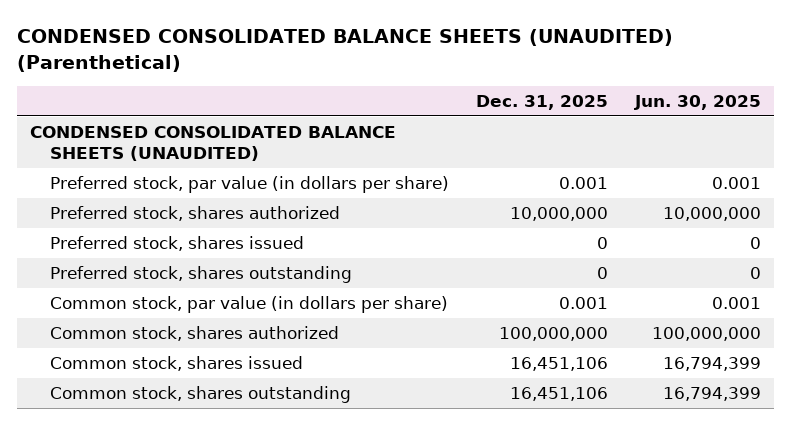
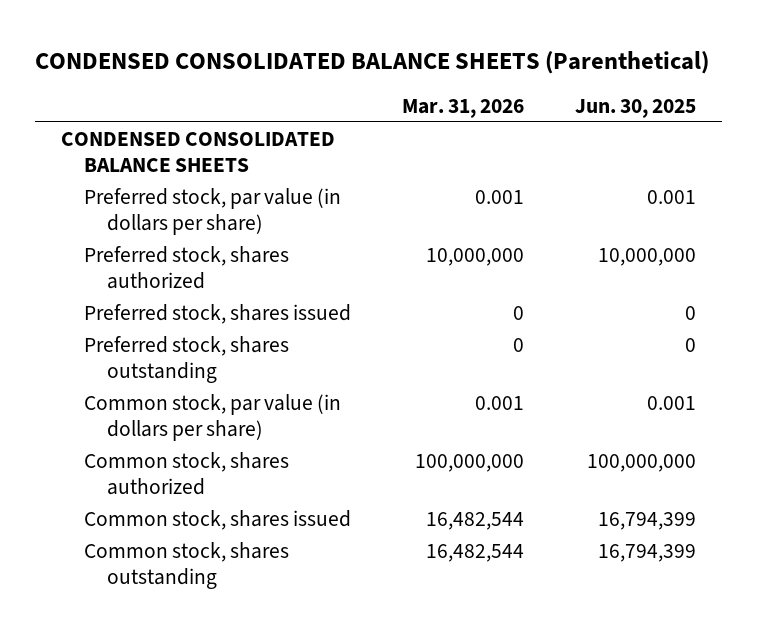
- CONDENSED CONSOLIDATED BALANCE SHEETS (UNAUDITED) (Parenthetical)
+ CONDENSED CONSOLIDATED BALANCE SHEETS (Parenthetical)
- | Dec. 31, 2025 | Jun. 30, 2025
+ | Mar. 31, 2026 | Jun. 30, 2025
- CONDENSED CONSOLIDATED BALANCE SHEETS (UNAUDITED)
+ CONDENSED CONSOLIDATED BALANCE SHEETS

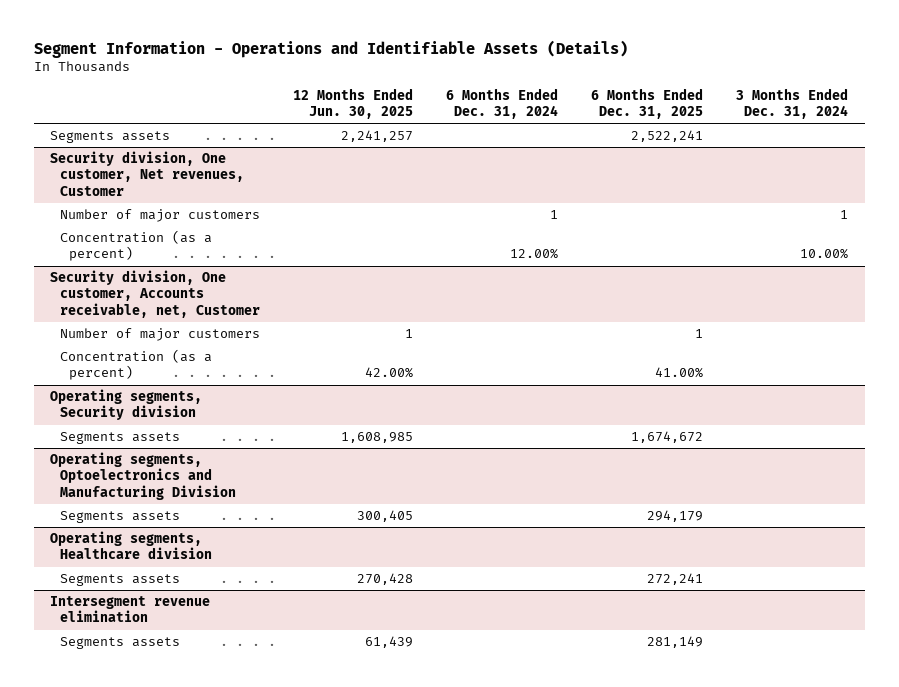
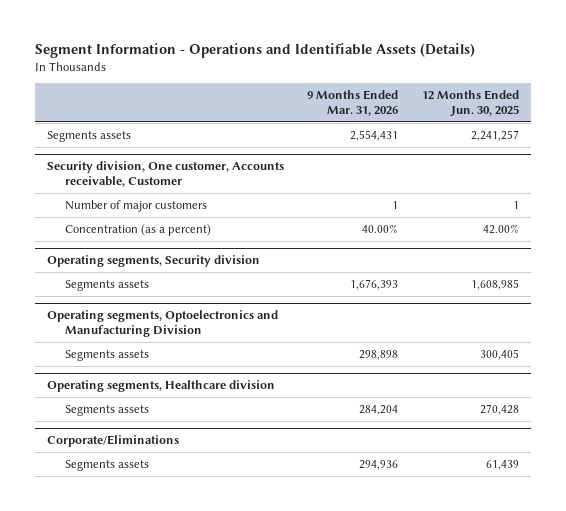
- | 12 Months Ended Jun. 30, 2025 | 6 Months Ended Dec. 31, 2024 | 6 Months Ended Dec. 31, 2025 | 3 Months Ended Dec. 31, 2024
+ | 9 Months Ended Mar. 31, 2026 | 12 Months Ended Jun. 30, 2025
- Security division, One customer, Net revenues, Customer
- Number of major customers | | 1 | | 1
- Concentration (as a percent) | | 12.00% | | 10.00%
- Security division, One customer, Accounts receivable, net, Customer
+ Security division, One customer, Accounts receivable, Customer
- Intersegment revenue elimination
+ Corporate/Eliminations

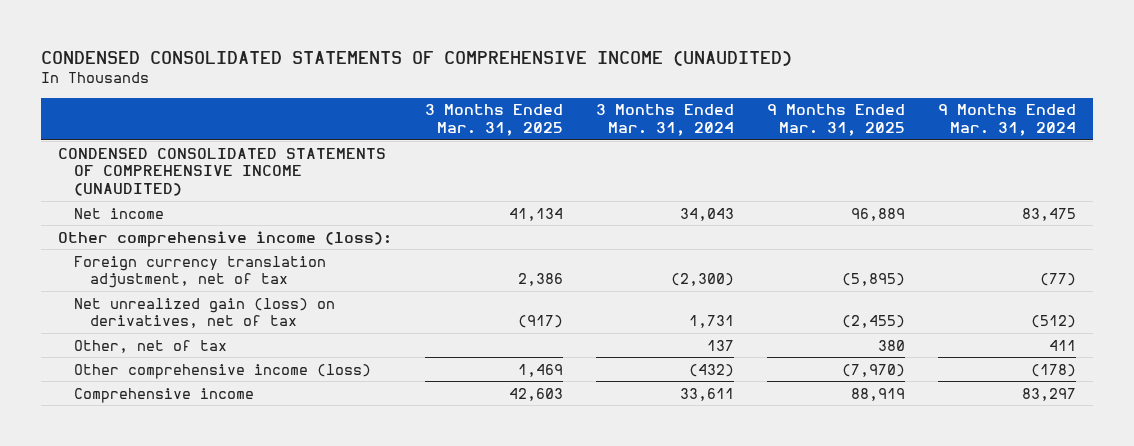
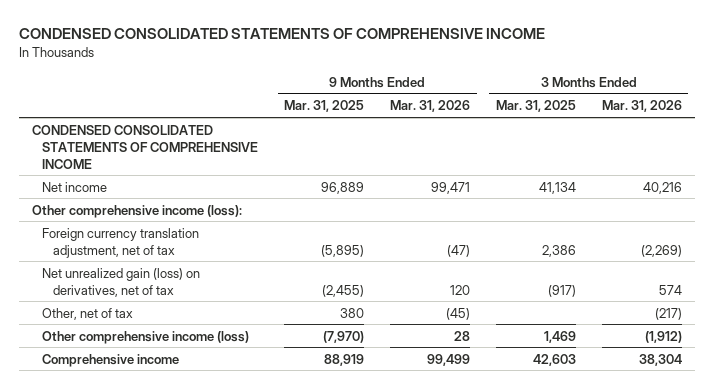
- CONDENSED CONSOLIDATED STATEMENTS OF COMPREHENSIVE INCOME (UNAUDITED)
+ CONDENSED CONSOLIDATED STATEMENTS OF COMPREHENSIVE INCOME
- | 3 Months Ended Mar. 31, 2025 | 3 Months Ended Mar. 31, 2024 | 9 Months Ended Mar. 31, 2025 | 9 Months Ended Mar. 31, 2024
+ | 9 Months Ended Mar. 31, 2025 | 9 Months Ended Mar. 31, 2026 | 3 Months Ended Mar. 31, 2025 | 3 Months Ended Mar. 31, 2026
- CONDENSED CONSOLIDATED STATEMENTS OF COMPREHENSIVE INCOME (UNAUDITED)
+ CONDENSED CONSOLIDATED STATEMENTS OF COMPREHENSIVE INCOME

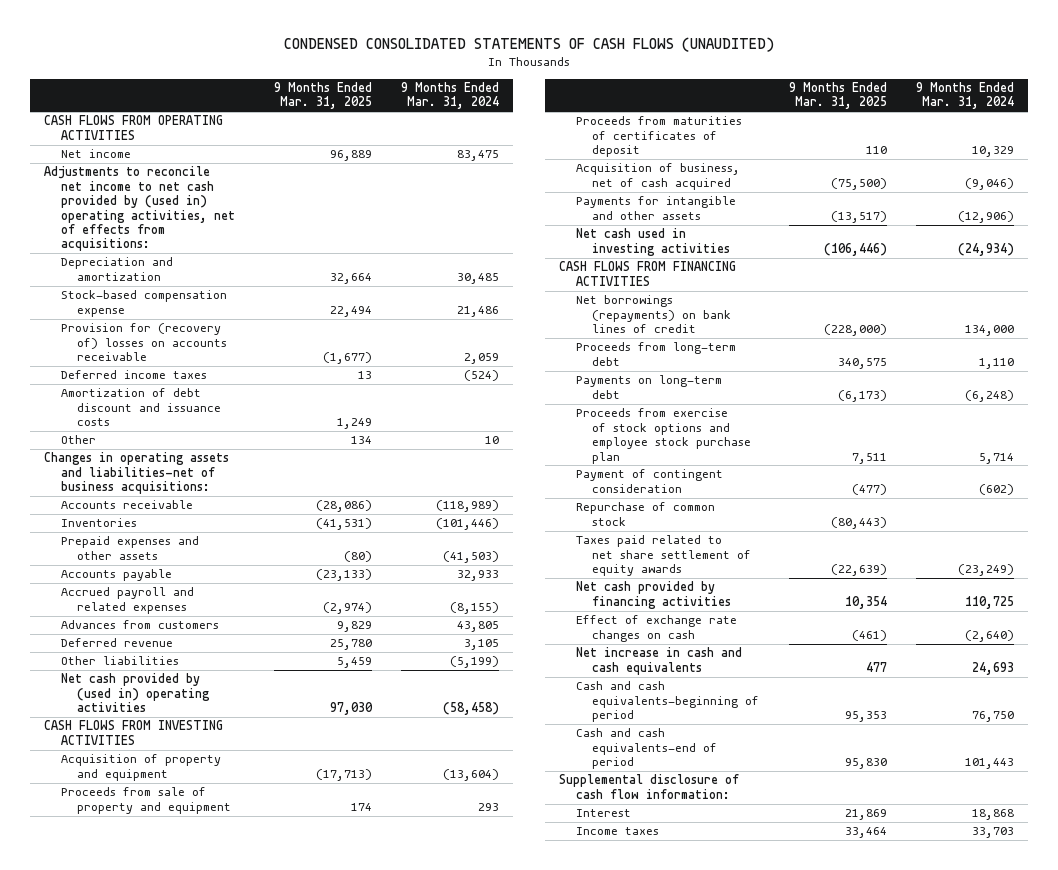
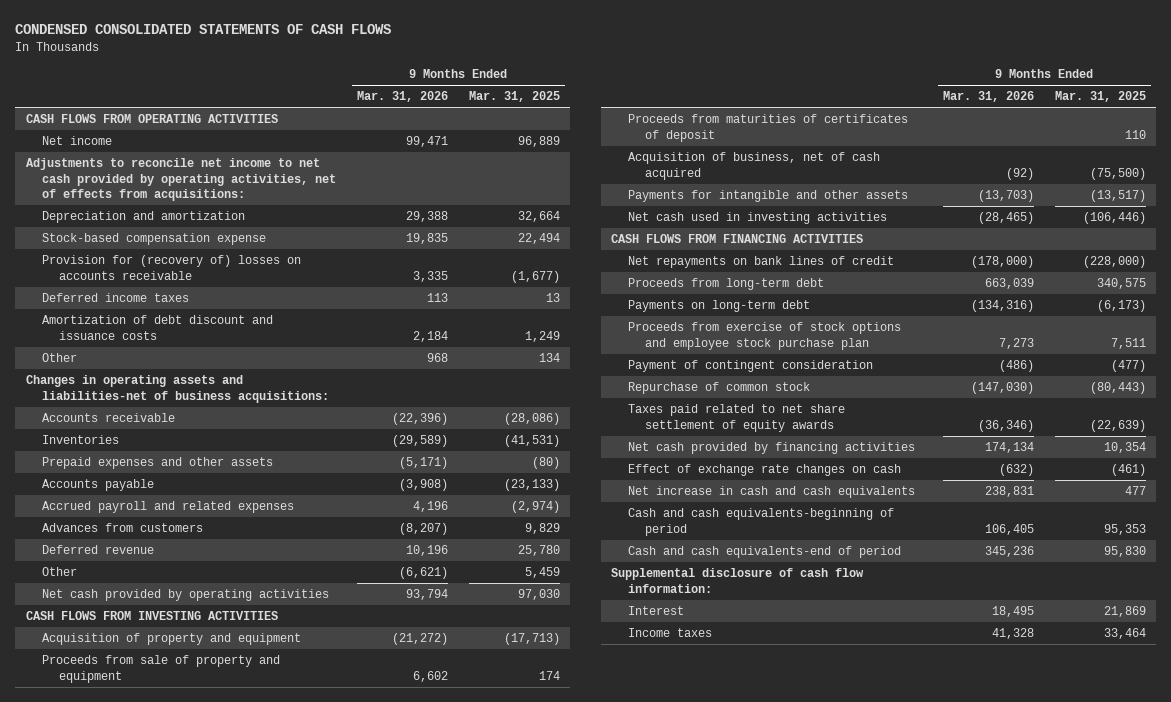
- CONDENSED CONSOLIDATED STATEMENTS OF CASH FLOWS (UNAUDITED)
+ CONDENSED CONSOLIDATED STATEMENTS OF CASH FLOWS
- | 9 Months Ended Mar. 31, 2025 | 9 Months Ended Mar. 31, 2024
+ | 9 Months Ended Mar. 31, 2026 | 9 Months Ended Mar. 31, 2025
- Adjustments to reconcile net income to net cash provided by (used in) operating activities, net of effects from acquisitions:
+ Adjustments to reconcile net income to net cash provided by operating activities, net of effects from acquisitions:
- Other liabilities | 5,459 | (5,199)
- Net cash provided by (used in) operating activities | 97,030 | (58,458)
+ Other | (6,621) | 5,459
+ Net cash provided by operating activities | 93,794 | 97,030
- Net borrowings (repayments) on bank lines of credit | (228,000) | 134,000
+ Net repayments on bank lines of credit | (178,000) | (228,000)

